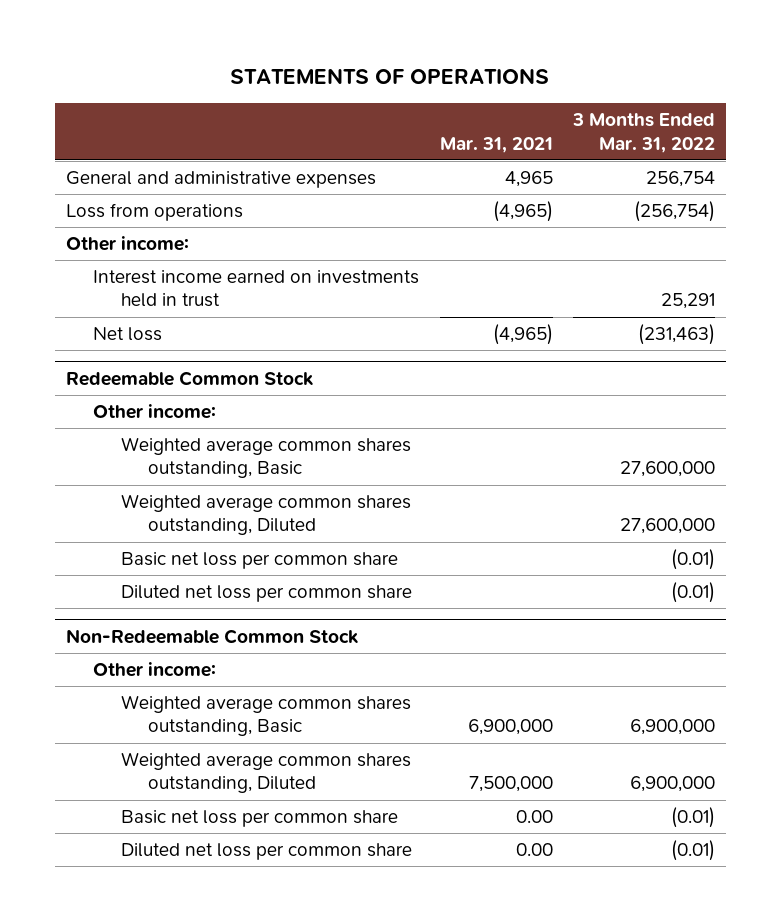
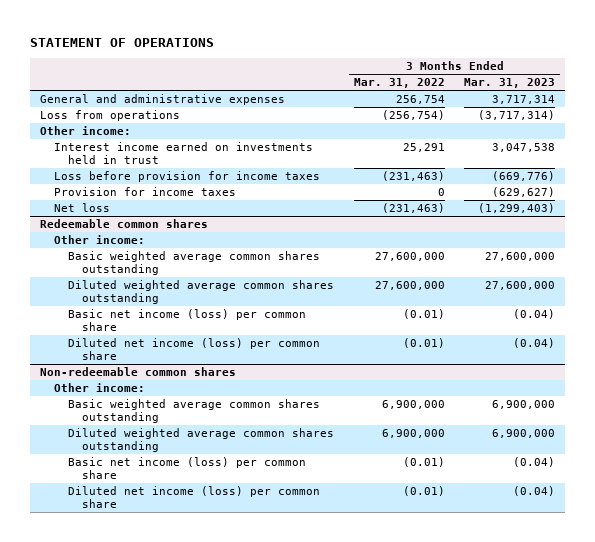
- STATEMENTS OF OPERATIONS
+ STATEMENT OF OPERATIONS
- | Mar. 31, 2021 | 3 Months Ended Mar. 31, 2022
+ | 3 Months Ended Mar. 31, 2022 | 3 Months Ended Mar. 31, 2023
+ Loss before provision for income taxes | (231,463) | (669,776)
+ Provision for income taxes | 0 | (629,627)
- Redeemable Common Stock
+ Redeemable common shares
- Weighted average common shares outstanding, Basic | | 27,600,000
- Weighted average common shares outstanding, Diluted | | 27,600,000
- Basic net loss per common share | | (0.01)
- Diluted net loss per common share | | (0.01)
- Non-Redeemable Common Stock
+ Basic weighted average common shares outstanding | 27,600,000 | 27,600,000
+ Diluted weighted average common shares outstanding | 27,600,000 | 27,600,000
+ Basic net income (loss) per common share | (0.01) | (0.04)
+ Diluted net income (loss) per common share | (0.01) | (0.04)
+ Non-redeemable common shares
- Weighted average common shares outstanding, Basic | 6,900,000 | 6,900,000
- Weighted average common shares outstanding, Diluted | 7,500,000 | 6,900,000
- Basic net loss per common share | 0.00 | (0.01)
- Diluted net loss per common share | 0.00 | (0.01)
+ Basic weighted average common shares outstanding | 6,900,000 | 6,900,000
+ Diluted weighted average common shares outstanding | 6,900,000 | 6,900,000
+ Basic net income (loss) per common share | (0.01) | (0.04)
+ Diluted net income (loss) per common share | (0.01) | (0.04)

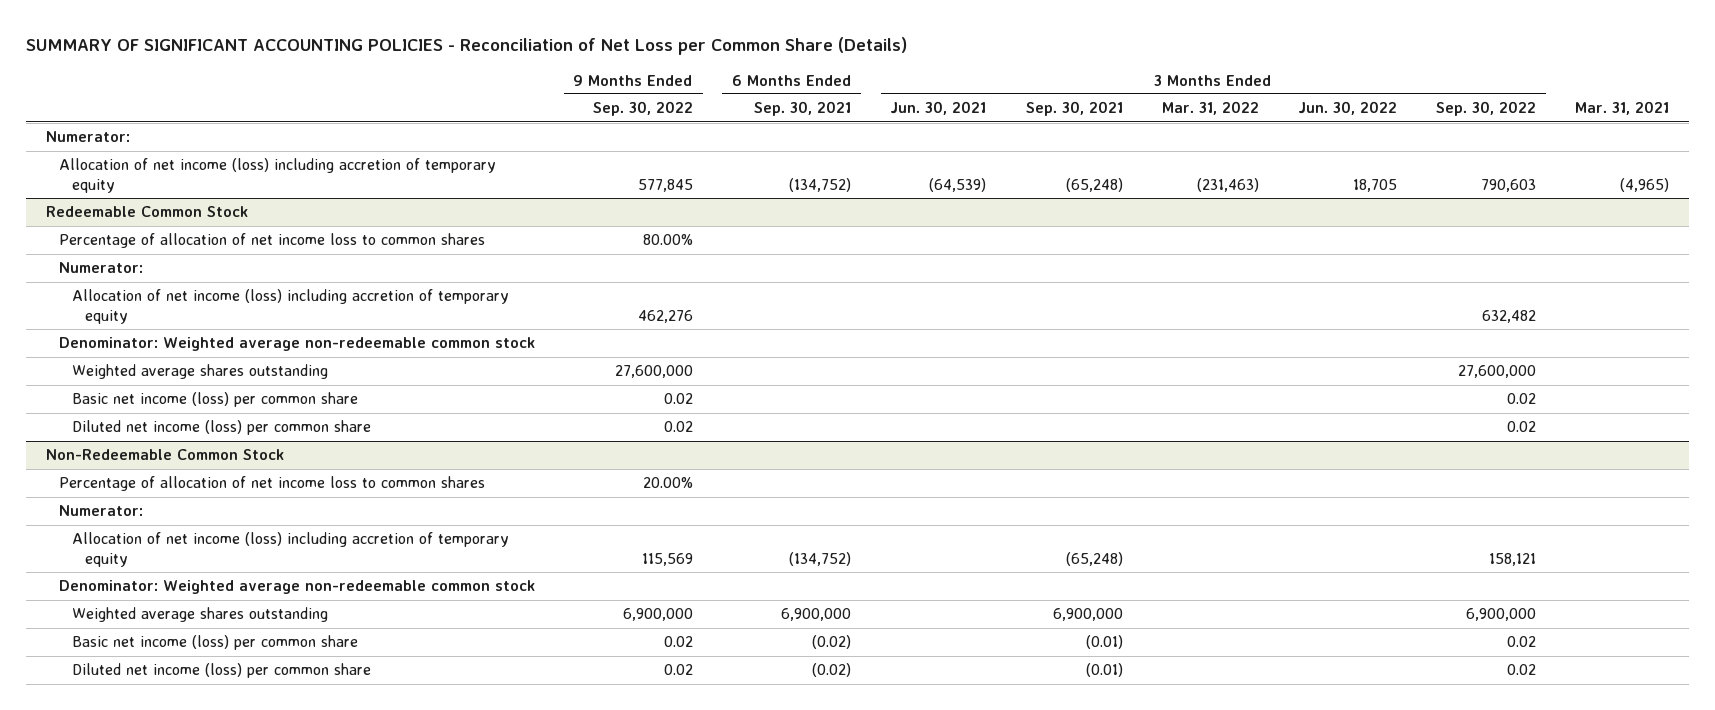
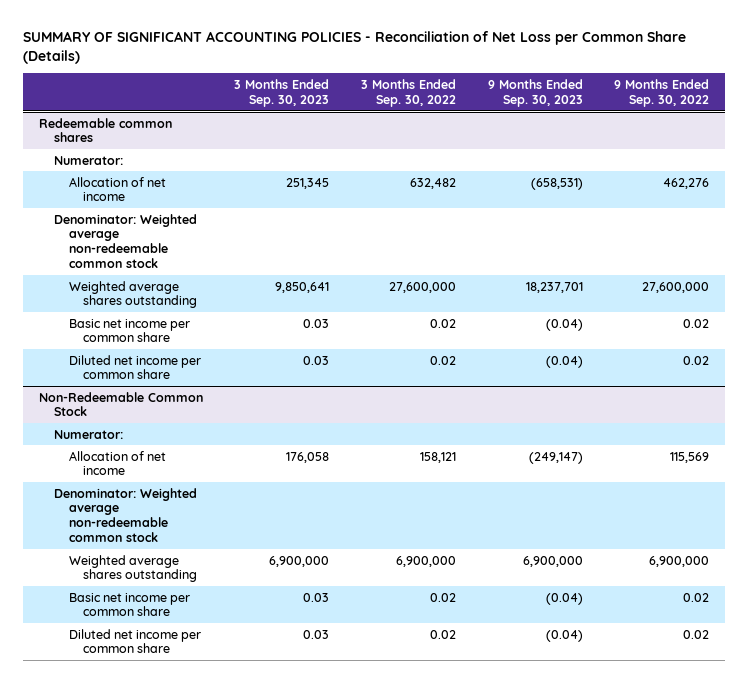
- | 9 Months Ended Sep. 30, 2022 | 6 Months Ended Sep. 30, 2021 | 3 Months Ended Jun. 30, 2021 | 3 Months Ended Sep. 30, 2021 | 3 Months Ended Mar. 31, 2022 | 3 Months Ended Jun. 30, 2022 | 3 Months Ended Sep. 30, 2022 | Mar. 31, 2021
+ | 3 Months Ended Sep. 30, 2023 | 3 Months Ended Sep. 30, 2022 | 9 Months Ended Sep. 30, 2023 | 9 Months Ended Sep. 30, 2022
- Numerator:
- Allocation of net income (loss) including accretion of temporary equity | 577,845 | (134,752) | (64,539) | (65,248) | (231,463) | 18,705 | 790,603 | (4,965)
- Redeemable Common Stock
- Percentage of allocation of net income loss to common shares | 80.00% | | | | | | |
+ Redeemable common shares
- Allocation of net income (loss) including accretion of temporary equity | 462,276 | | | | | | 632,482 |
+ Allocation of net income | 251,345 | 632,482 | (658,531) | 462,276
- Basic net income (loss) per common share | 0.02 | | | | | | 0.02 |
- Diluted net income (loss) per common share | 0.02 | | | | | | 0.02 |
+ Basic net income per common share | 0.03 | 0.02 | (0.04) | 0.02
+ Diluted net income per common share | 0.03 | 0.02 | (0.04) | 0.02
@ Non-Redeemable Common Stock
- Percentage of allocation of net income loss to common shares | 20.00% | | | | | | |
- Allocation of net income (loss) including accretion of temporary equity | 115,569 | (134,752) | | (65,248) | | | 158,121 |
+ Allocation of net income | 176,058 | 158,121 | (249,147) | 115,569
- Basic net income (loss) per common share | 0.02 | (0.02) | | (0.01) | | | 0.02 |
- Diluted net income (loss) per common share | 0.02 | (0.02) | | (0.01) | | | 0.02 |
+ Basic net income per common share | 0.03 | 0.02 | (0.04) | 0.02
+ Diluted net income per common share | 0.03 | 0.02 | (0.04) | 0.02

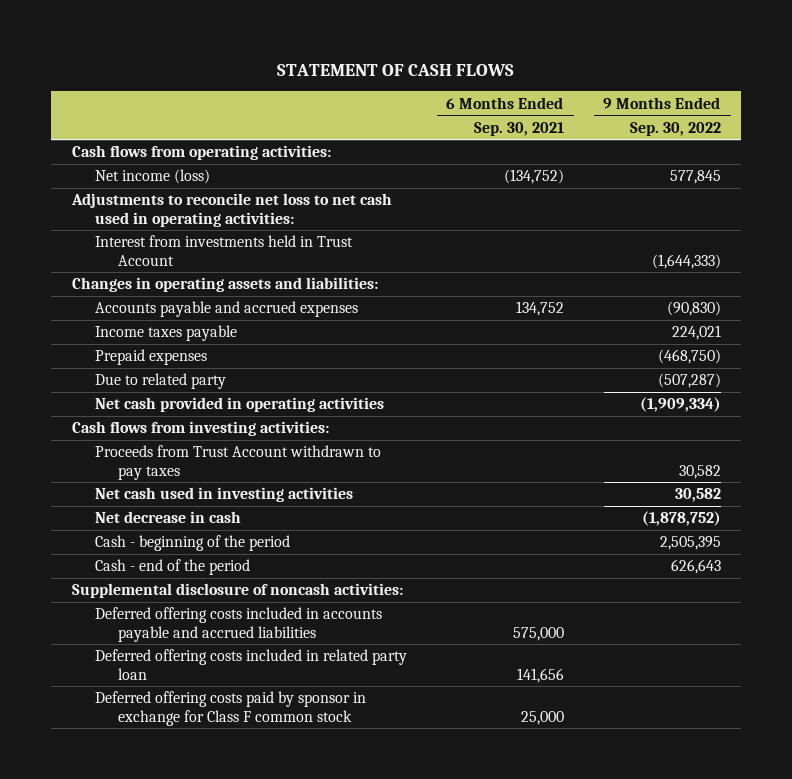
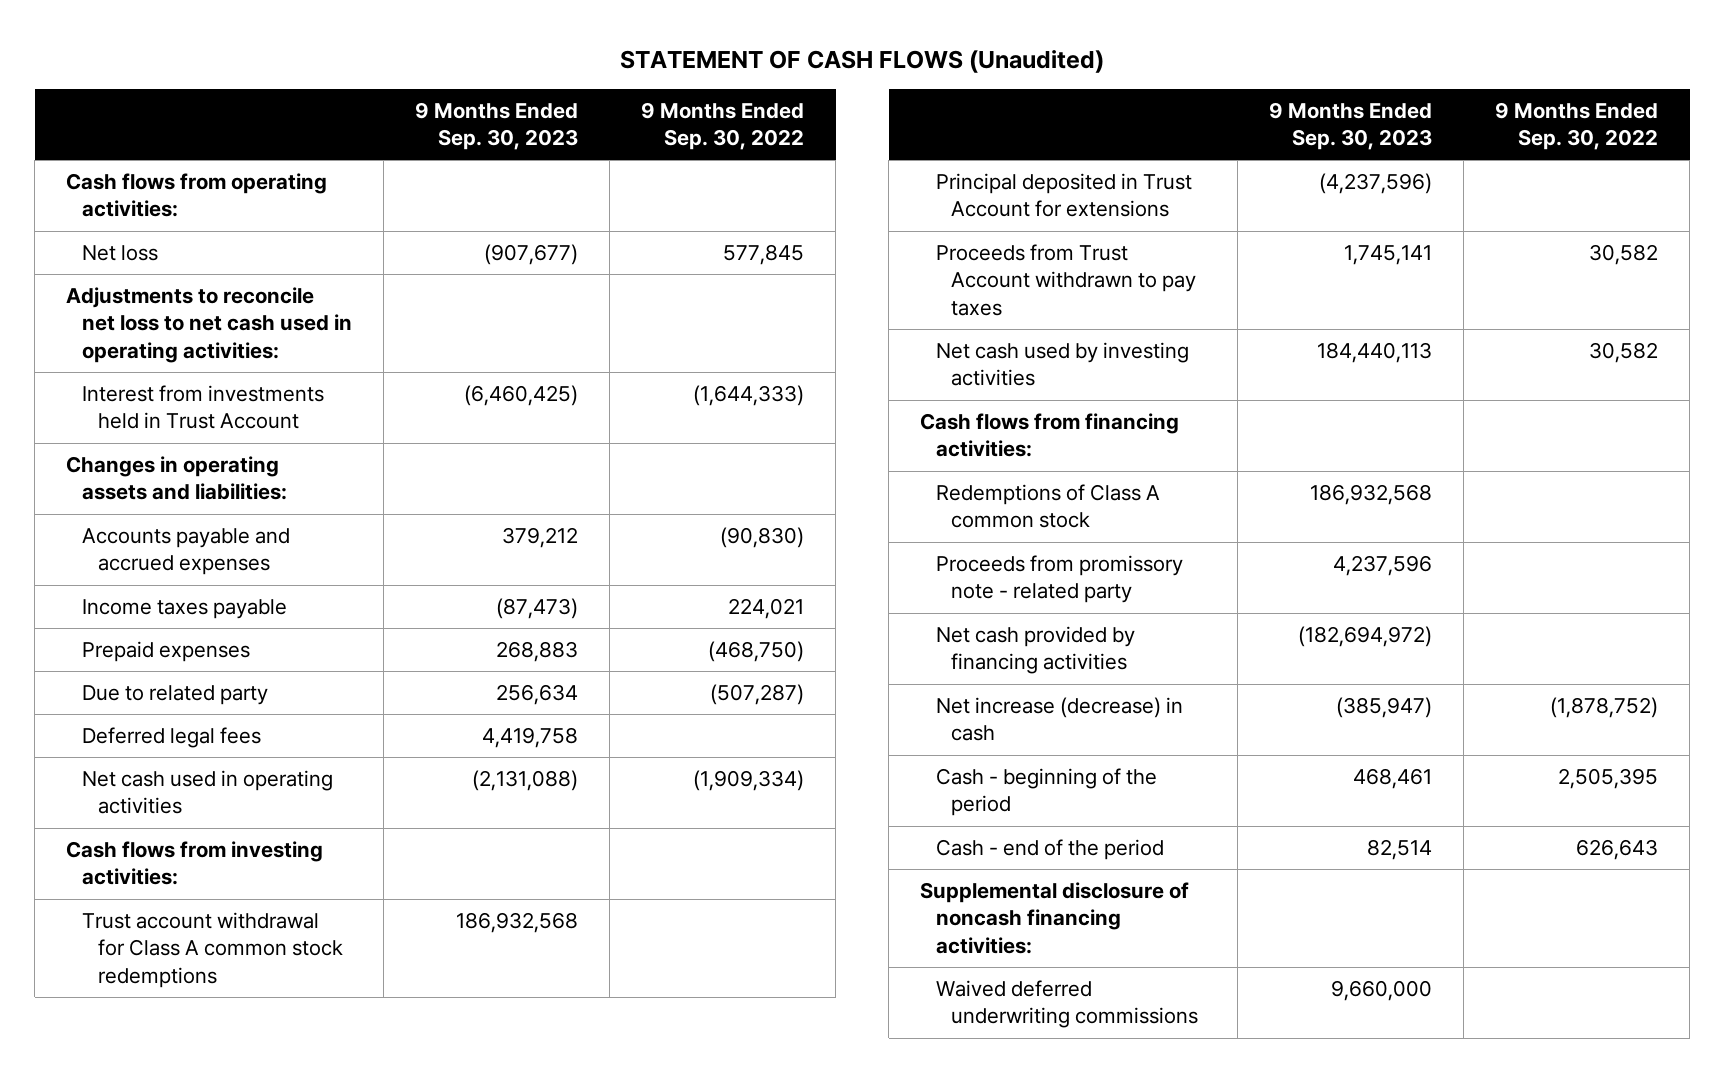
- STATEMENT OF CASH FLOWS
+ STATEMENT OF CASH FLOWS (Unaudited)
- | 6 Months Ended Sep. 30, 2021 | 9 Months Ended Sep. 30, 2022
+ | 9 Months Ended Sep. 30, 2023 | 9 Months Ended Sep. 30, 2022
- Net income (loss) | (134,752) | 577,845
+ Net loss | (907,677) | 577,845
- Net cash provided in operating activities | | (1,909,334)
+ Deferred legal fees | 4,419,758 |
+ Net cash used in operating activities | (2,131,088) | (1,909,334)
+ Trust account withdrawal for Class A common stock redemptions | 186,932,568 |
+ Principal deposited in Trust Account for extensions | (4,237,596) |
- Net cash used in investing activities | | 30,582
- Net decrease in cash | | (1,878,752)
+ Net cash used by investing activities | 184,440,113 | 30,582
+ Cash flows from financing activities:
+ Redemptions of Class A common stock | 186,932,568 |
+ Proceeds from promissory note - related party | 4,237,596 |
+ Net cash provided by financing activities | (182,694,972) |
+ Net increase (decrease) in cash | (385,947) | (1,878,752)
- Supplemental disclosure of noncash activities:
- Deferred offering costs included in accounts payable and accrued liabilities | 575,000 |
- Deferred offering costs included in related party loan | 141,656 |
- Deferred offering costs paid by sponsor in exchange for Class F common stock | 25,000 |
+ Supplemental disclosure of noncash financing activities:
+ Waived deferred underwriting commissions | 9,660,000 |

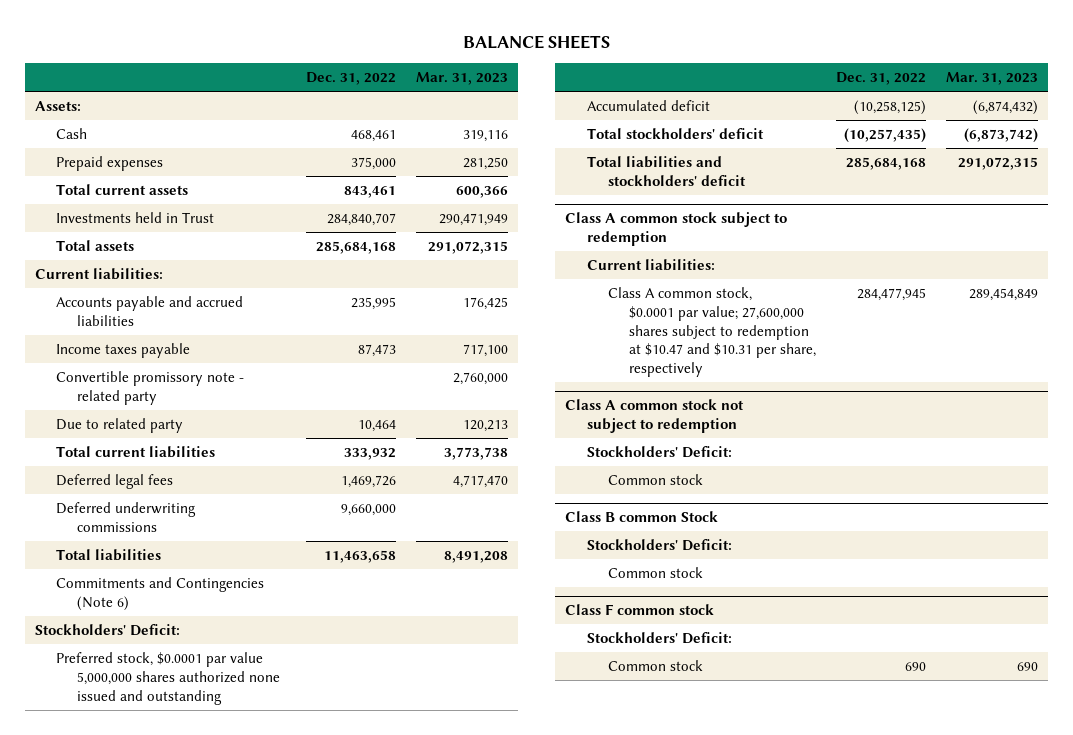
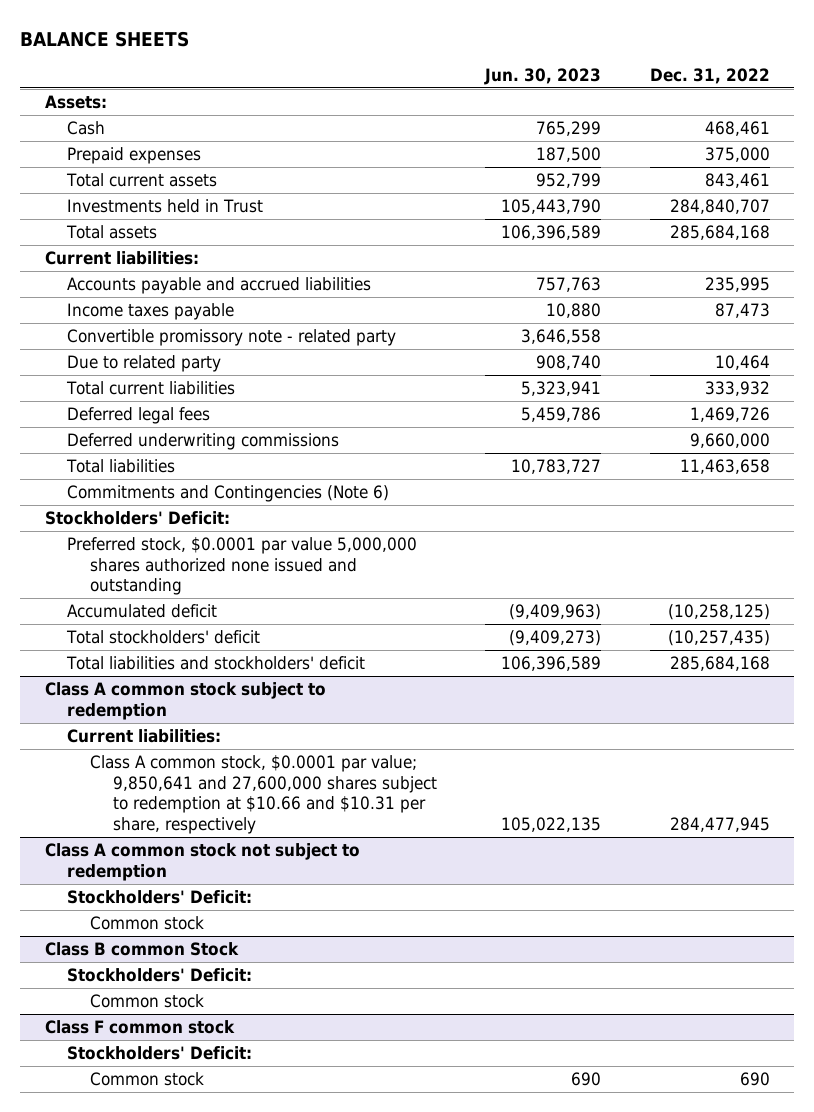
- | Dec. 31, 2022 | Mar. 31, 2023
+ | Jun. 30, 2023 | Dec. 31, 2022
@ Class A common stock subject to redemption
- Class A common stock, $0.0001 par value; 27,600,000 shares subject to redemption at $10.47 and $10.31 per share, respectively | 284,477,945 | 289,454,849
+ Class A common stock, $0.0001 par value; 9,850,641 and 27,600,000 shares subject to redemption at $10.66 and $10.31 per share, respectively | 105,022,135 | 284,477,945

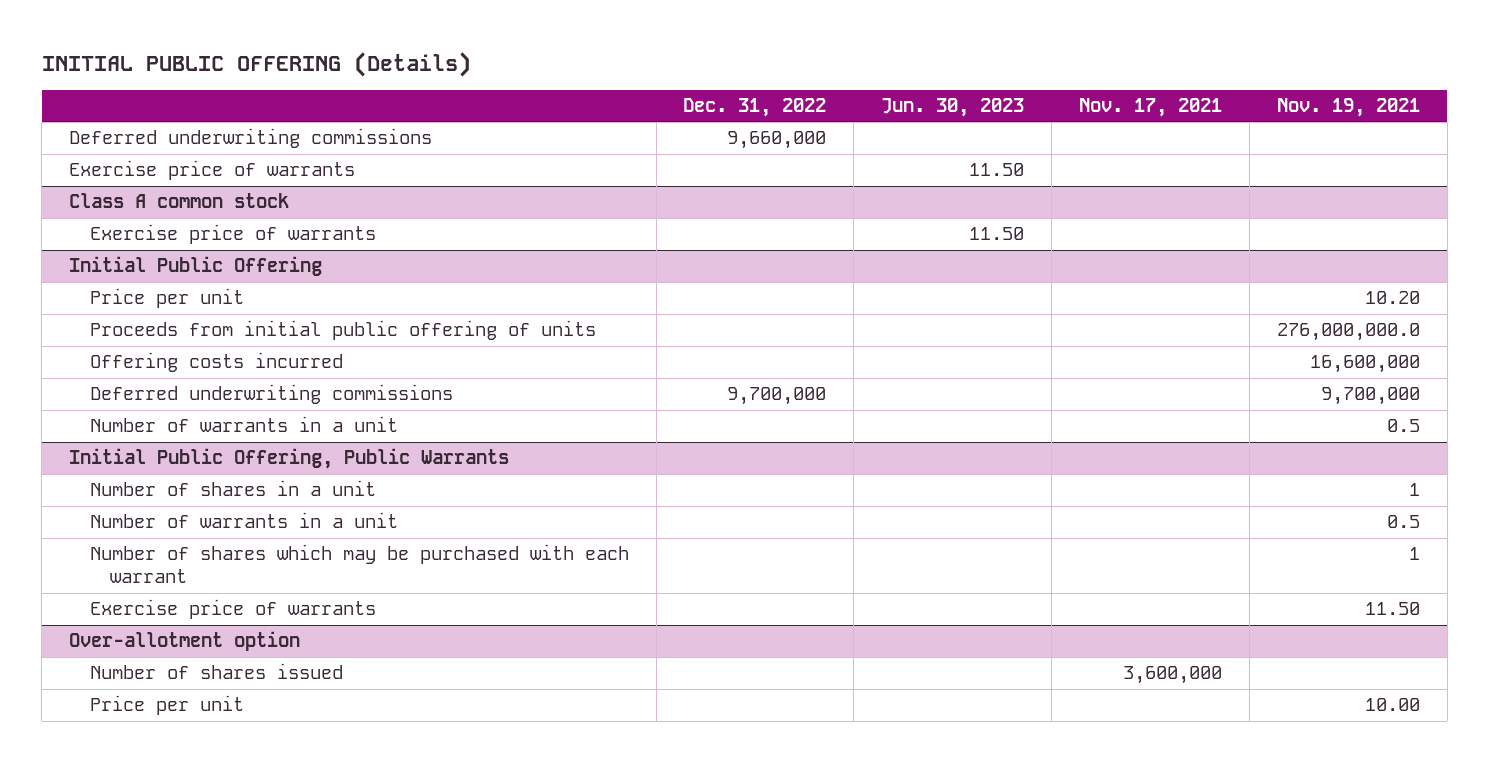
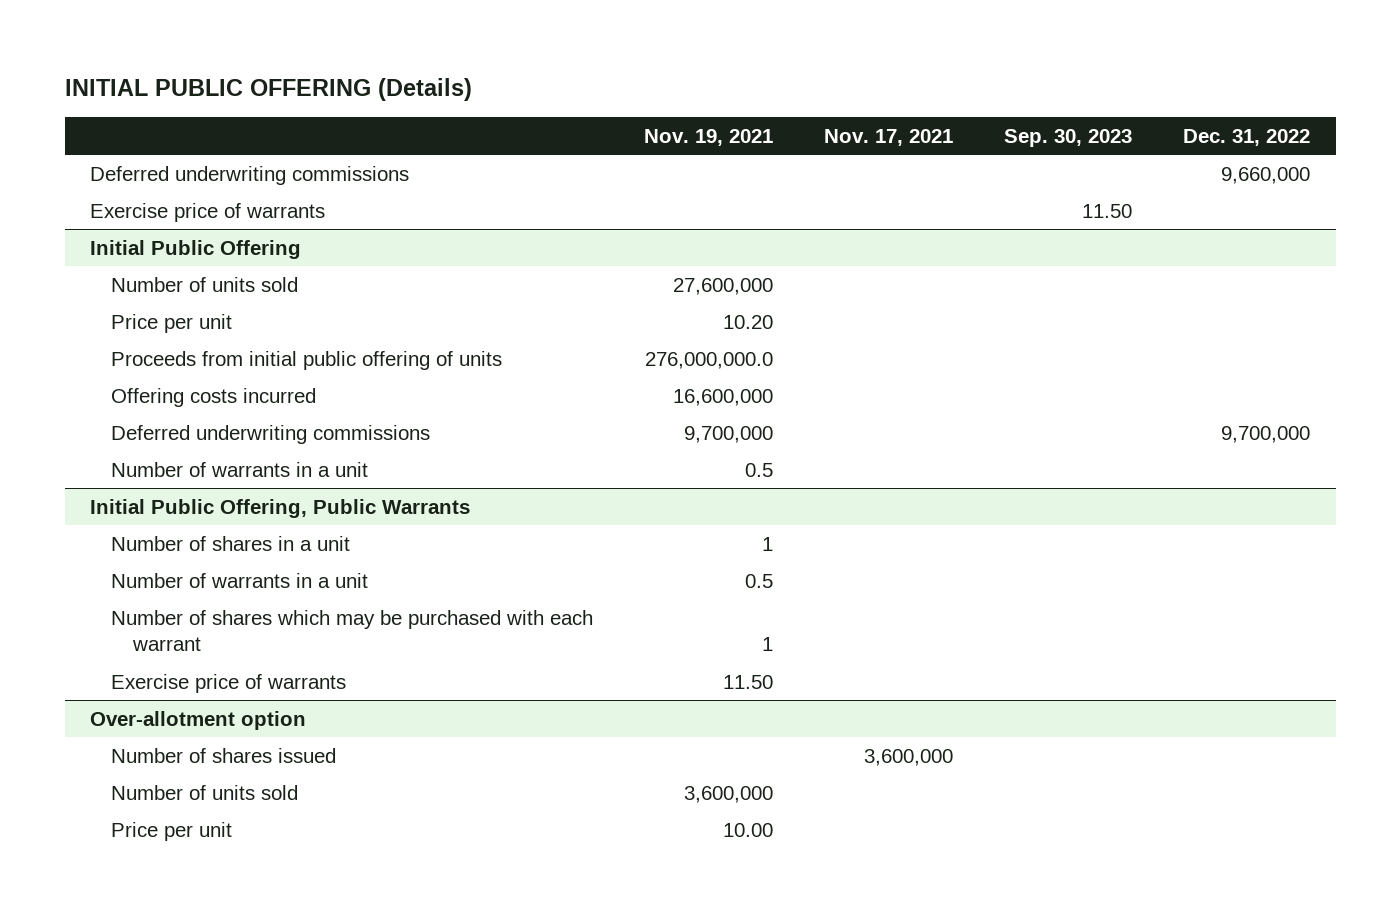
- | Dec. 31, 2022 | Jun. 30, 2023 | Nov. 17, 2021 | Nov. 19, 2021
+ | Nov. 19, 2021 | Nov. 17, 2021 | Sep. 30, 2023 | Dec. 31, 2022
- Class A common stock
- Exercise price of warrants | | 11.50 | |
@ Initial Public Offering
+ Number of units sold | 27,600,000 | | |
@ Over-allotment option
+ Number of units sold | 3,600,000 | | |

